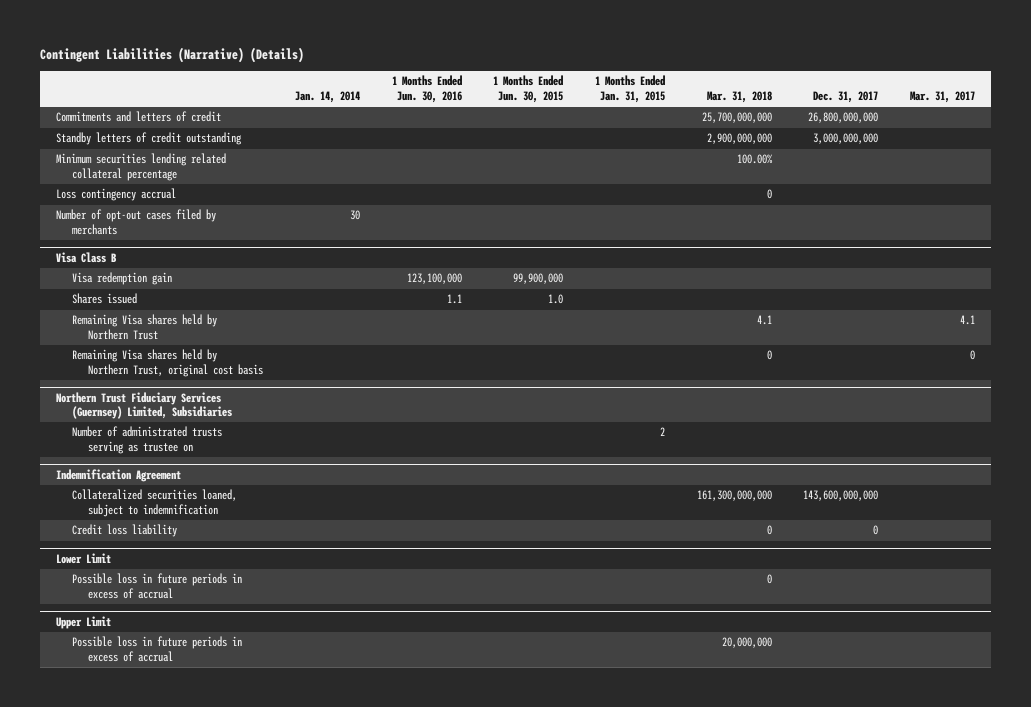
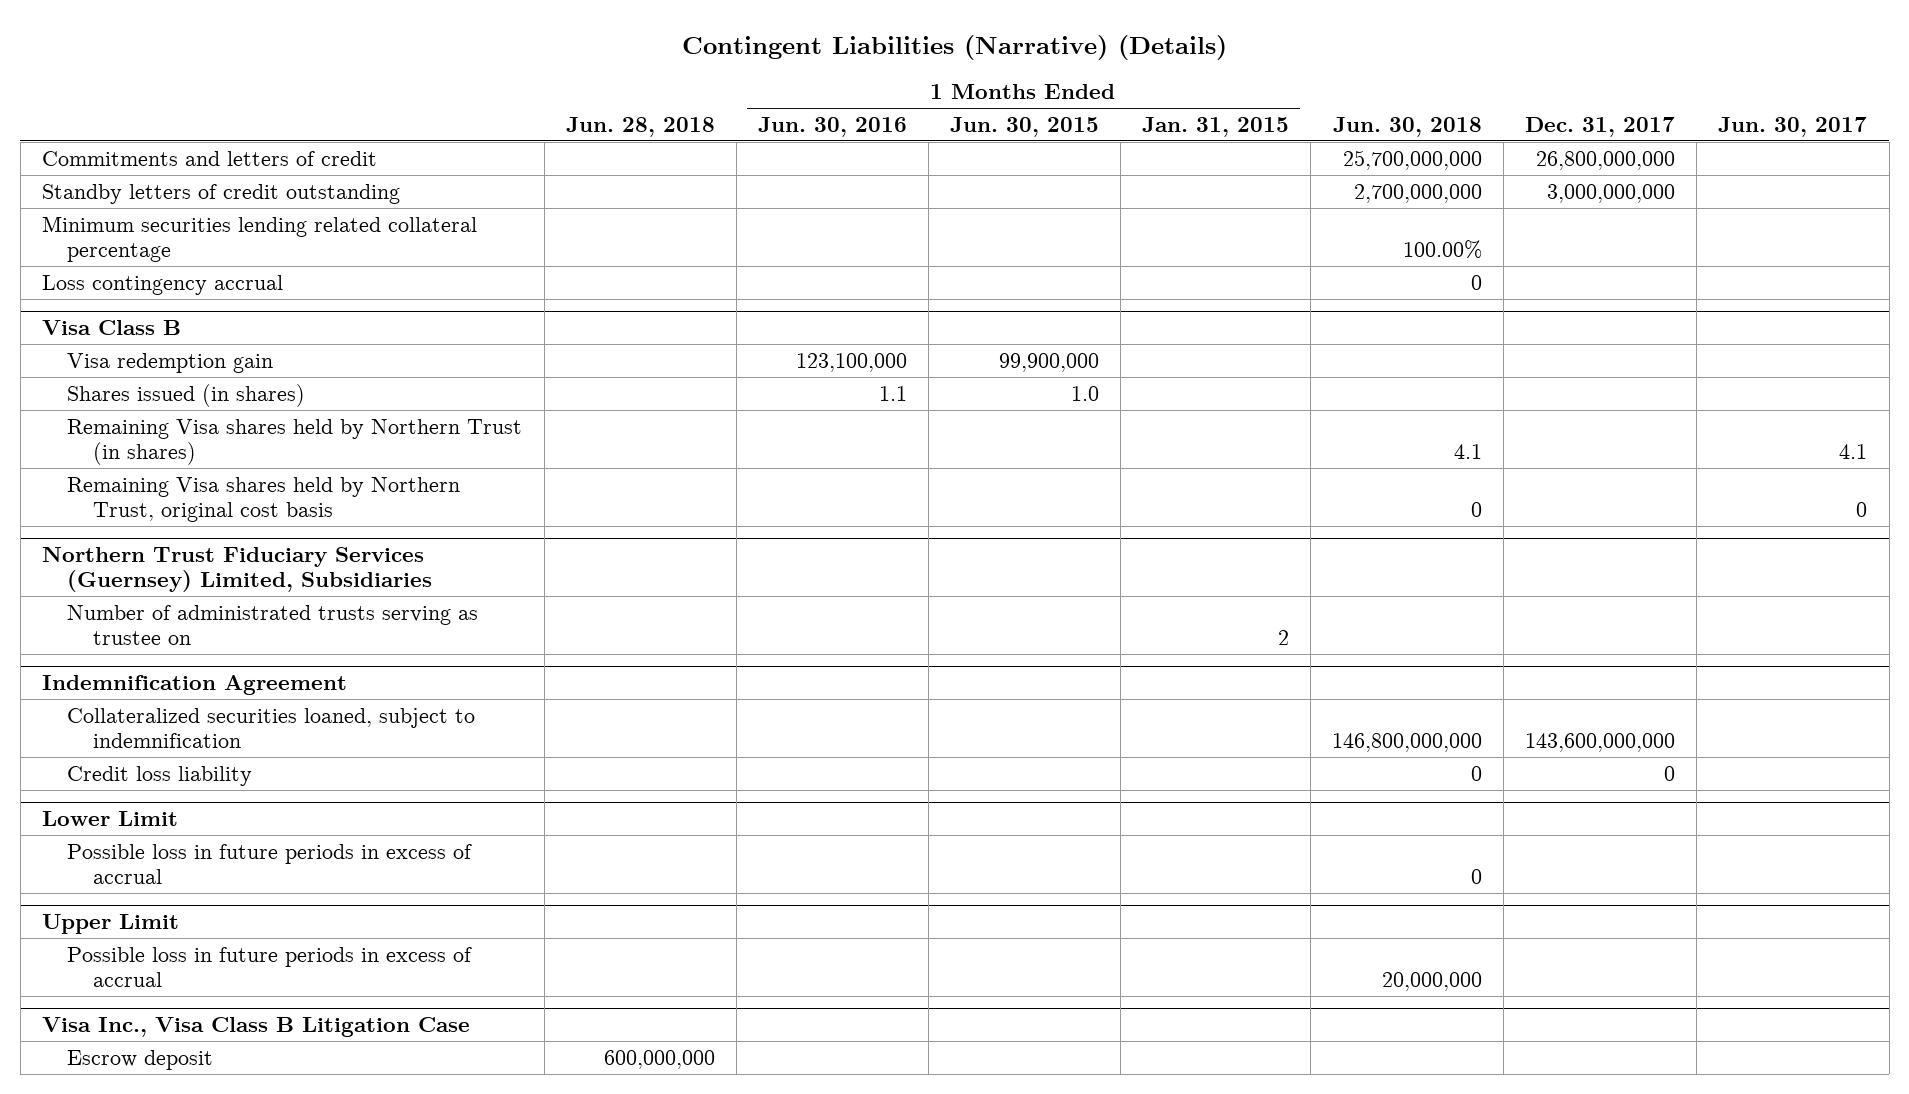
- | Jan. 14, 2014 | 1 Months Ended Jun. 30, 2016 | 1 Months Ended Jun. 30, 2015 | 1 Months Ended Jan. 31, 2015 | Mar. 31, 2018 | Dec. 31, 2017 | Mar. 31, 2017
+ | Jun. 28, 2018 | 1 Months Ended Jun. 30, 2016 | 1 Months Ended Jun. 30, 2015 | 1 Months Ended Jan. 31, 2015 | Jun. 30, 2018 | Dec. 31, 2017 | Jun. 30, 2017
- Number of opt-out cases filed by merchants | 30 | | | | | |
@ Visa Class B
- Shares issued | | 1.1 | 1.0 | | | |
- Remaining Visa shares held by Northern Trust | | | | | 4.1 | | 4.1
+ Shares issued (in shares) | | 1.1 | 1.0 | | | |
+ Remaining Visa shares held by Northern Trust (in shares) | | | | | 4.1 | | 4.1
+ Visa Inc., Visa Class B Litigation Case
+ Escrow deposit | 600,000,000 | | | | | |

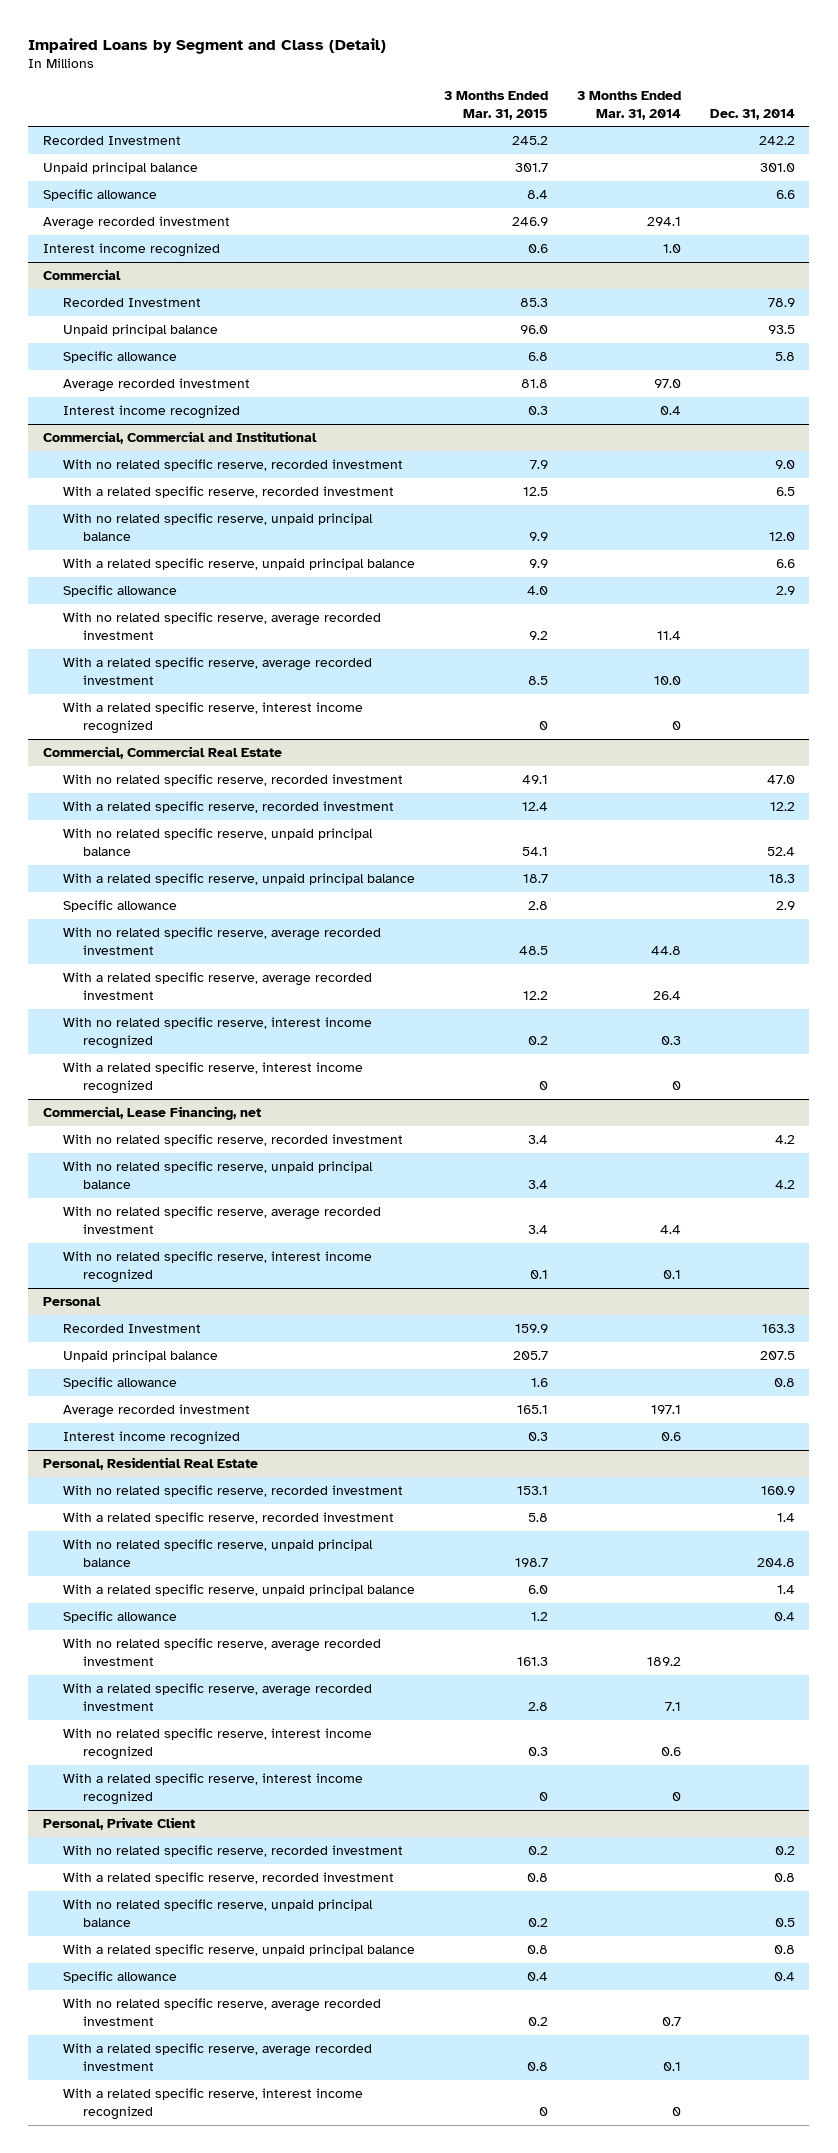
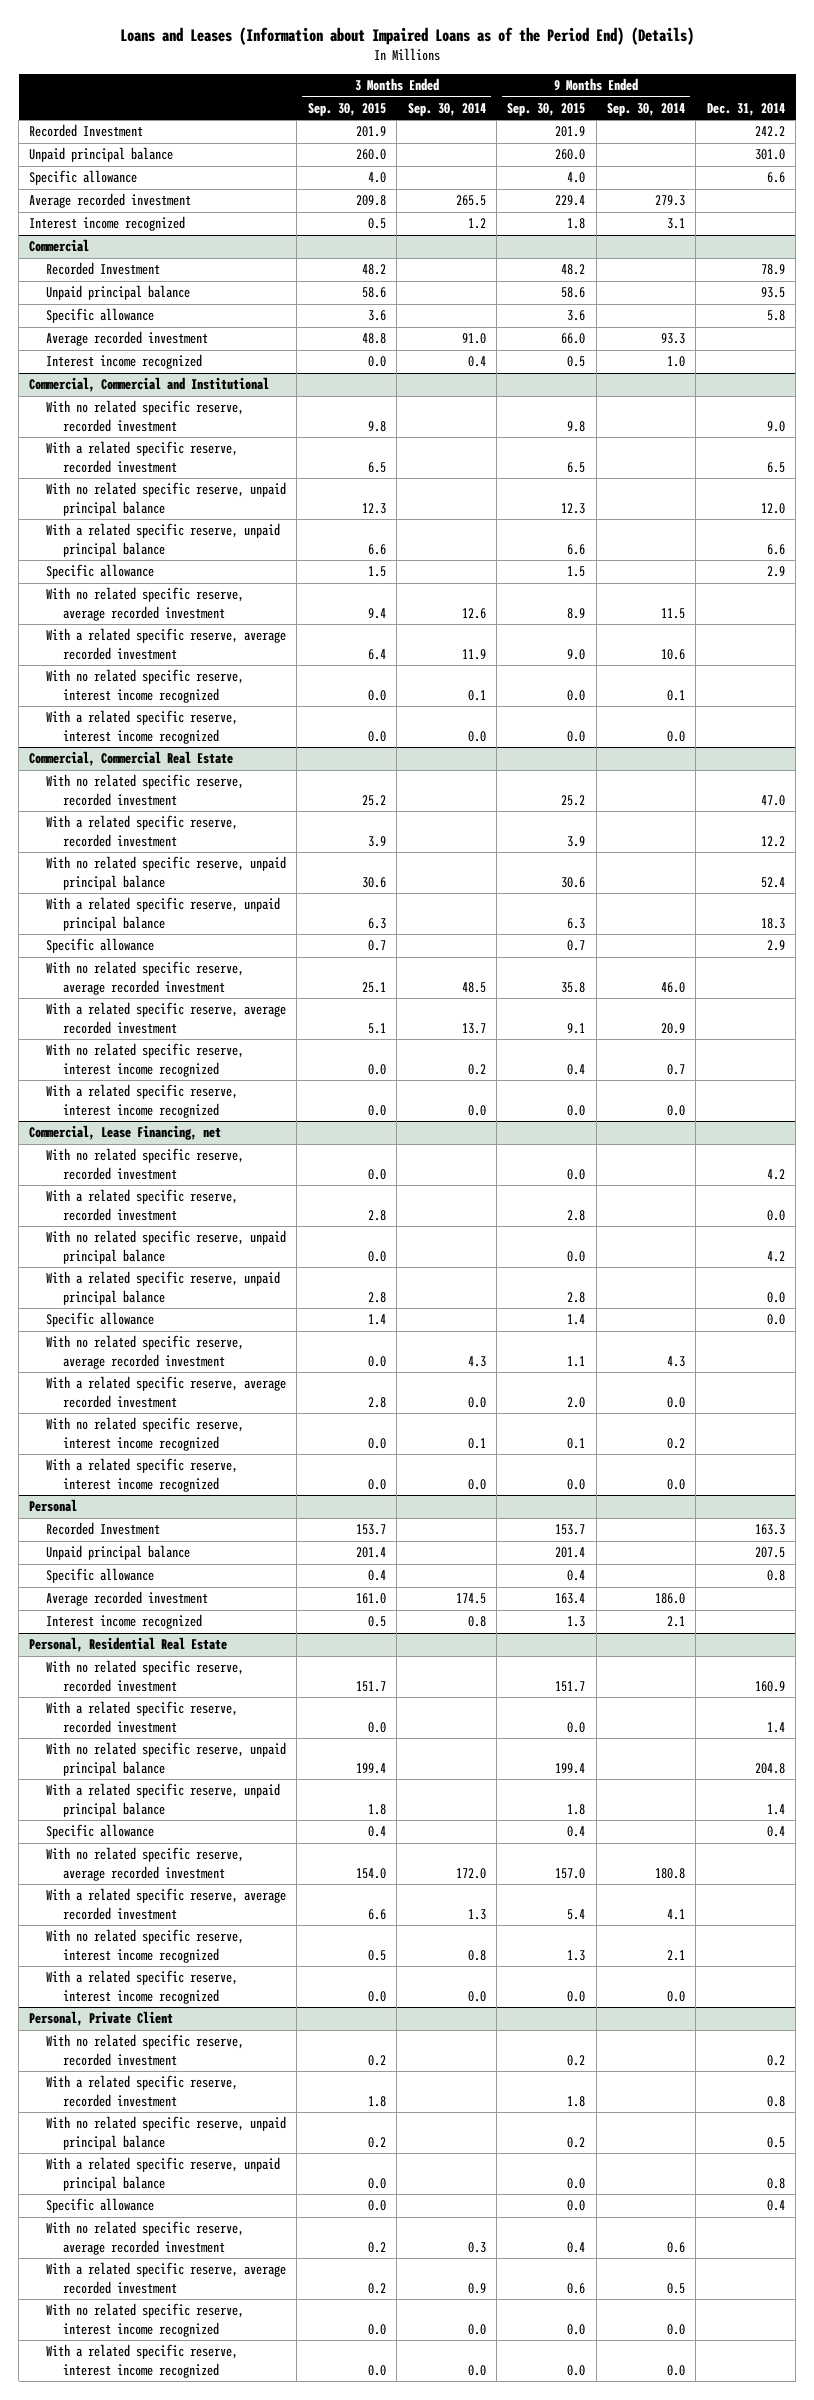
- Impaired Loans by Segment and Class (Detail)
+ Loans and Leases (Information about Impaired Loans as of the Period End) (Details)
- | 3 Months Ended Mar. 31, 2015 | 3 Months Ended Mar. 31, 2014 | Dec. 31, 2014
+ | 3 Months Ended Sep. 30, 2015 | 3 Months Ended Sep. 30, 2014 | 9 Months Ended Sep. 30, 2015 | 9 Months Ended Sep. 30, 2014 | Dec. 31, 2014
@ Commercial, Commercial and Institutional
+ With no related specific reserve, interest income recognized | 0.0 | 0.1 | 0.0 | 0.1 |
@ Commercial, Lease Financing, net
+ With a related specific reserve, recorded investment | 2.8 | | 2.8 | | 0.0
+ With a related specific reserve, unpaid principal balance | 2.8 | | 2.8 | | 0.0
+ Specific allowance | 1.4 | | 1.4 | | 0.0
+ With a related specific reserve, average recorded investment | 2.8 | 0.0 | 2.0 | 0.0 |
+ With a related specific reserve, interest income recognized | 0.0 | 0.0 | 0.0 | 0.0 |
@ Personal, Private Client
+ With no related specific reserve, interest income recognized | 0.0 | 0.0 | 0.0 | 0.0 |

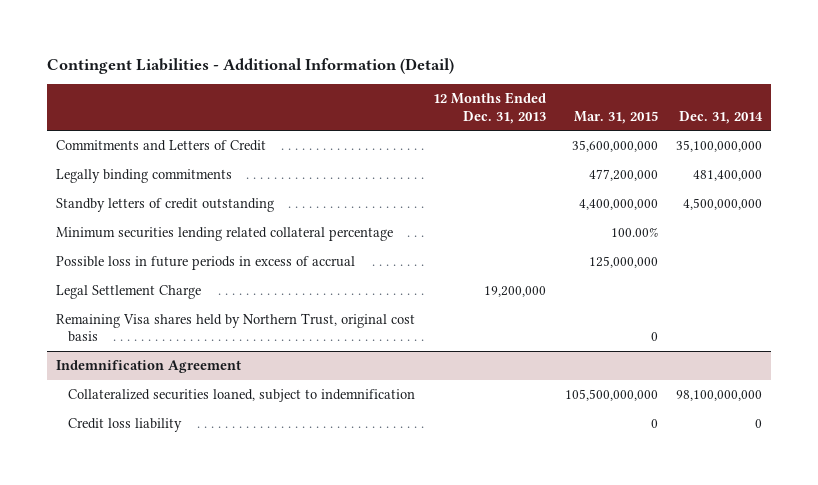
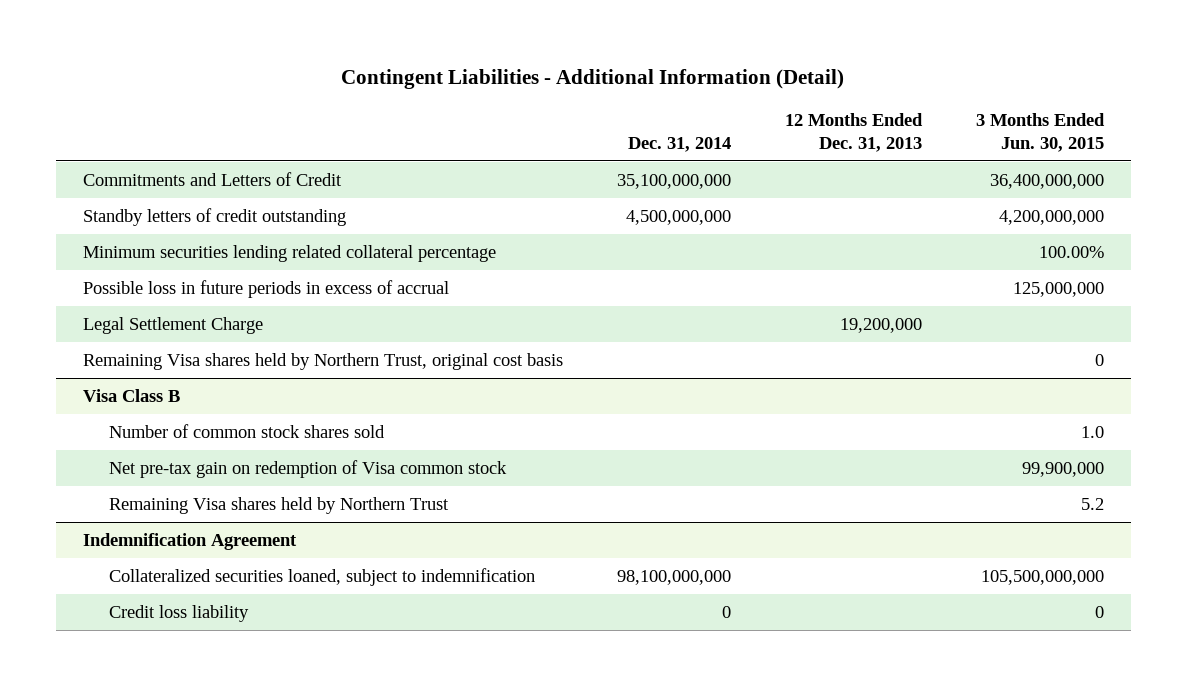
- | 12 Months Ended Dec. 31, 2013 | Mar. 31, 2015 | Dec. 31, 2014
+ | Dec. 31, 2014 | 12 Months Ended Dec. 31, 2013 | 3 Months Ended Jun. 30, 2015
- Legally binding commitments | | 477,200,000 | 481,400,000
+ Visa Class B
+ Number of common stock shares sold | | | 1.0
+ Net pre-tax gain on redemption of Visa common stock | | | 99,900,000
+ Remaining Visa shares held by Northern Trust | | | 5.2

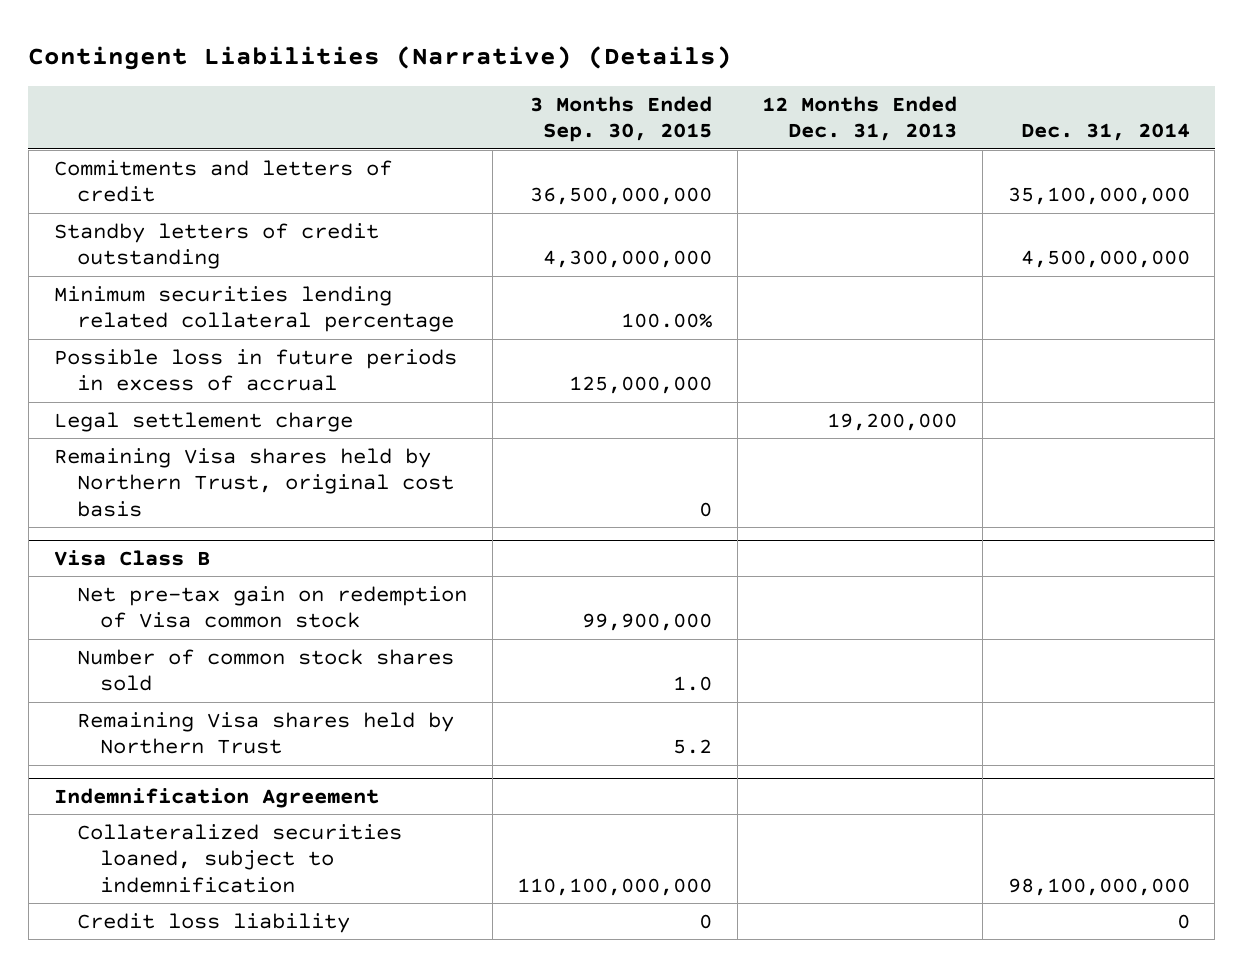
- Contingent Liabilities - Additional Information (Detail)
+ Contingent Liabilities (Narrative) (Details)
- | Dec. 31, 2014 | 12 Months Ended Dec. 31, 2013 | 3 Months Ended Jun. 30, 2015
+ | 3 Months Ended Sep. 30, 2015 | 12 Months Ended Dec. 31, 2013 | Dec. 31, 2014
- Commitments and Letters of Credit | 35,100,000,000 | | 36,400,000,000
+ Commitments and letters of credit | 36,500,000,000 | | 35,100,000,000
- Legal Settlement Charge | | 19,200,000 |
+ Legal settlement charge | | 19,200,000 |
@ Visa Class B
moved down: Number of common stock shares sold | 1.0 | |

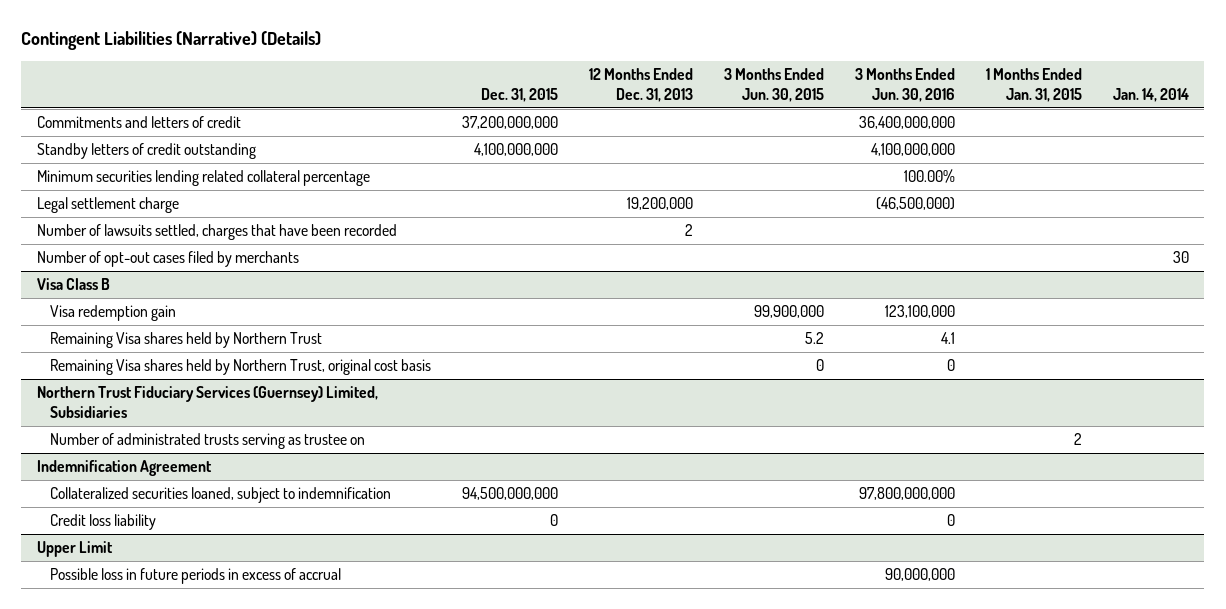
- | 3 Months Ended Sep. 30, 2015 | 12 Months Ended Dec. 31, 2013 | Dec. 31, 2014
+ | Dec. 31, 2015 | 12 Months Ended Dec. 31, 2013 | 3 Months Ended Jun. 30, 2015 | 3 Months Ended Jun. 30, 2016 | 1 Months Ended Jan. 31, 2015 | Jan. 14, 2014
- Possible loss in future periods in excess of accrual | 125,000,000 | |
- Remaining Visa shares held by Northern Trust, original cost basis | 0 | |
+ Number of lawsuits settled, charges that have been recorded | | 2 | | | |
+ Number of opt-out cases filed by merchants | | | | | | 30
@ Visa Class B
- Net pre-tax gain on redemption of Visa common stock | 99,900,000 | |
- Number of common stock shares sold | 1.0 | |
+ Visa redemption gain | | | 99,900,000 | 123,100,000 | |
+ Remaining Visa shares held by Northern Trust, original cost basis | | | 0 | 0 | |
+ Northern Trust Fiduciary Services (Guernsey) Limited, Subsidiaries
+ Number of administrated trusts serving as trustee on | | | | | 2 |
+ Upper Limit
+ Possible loss in future periods in excess of accrual | | | | 90,000,000 | |

